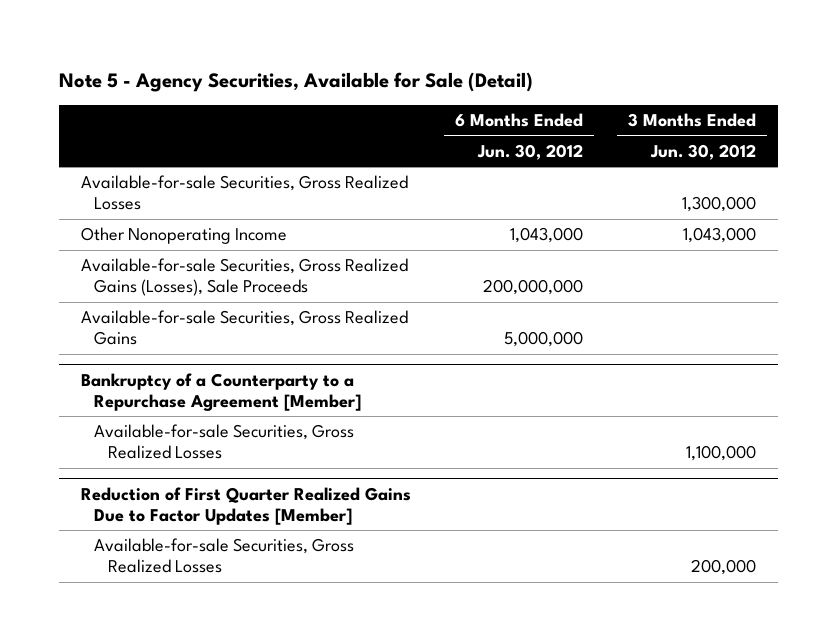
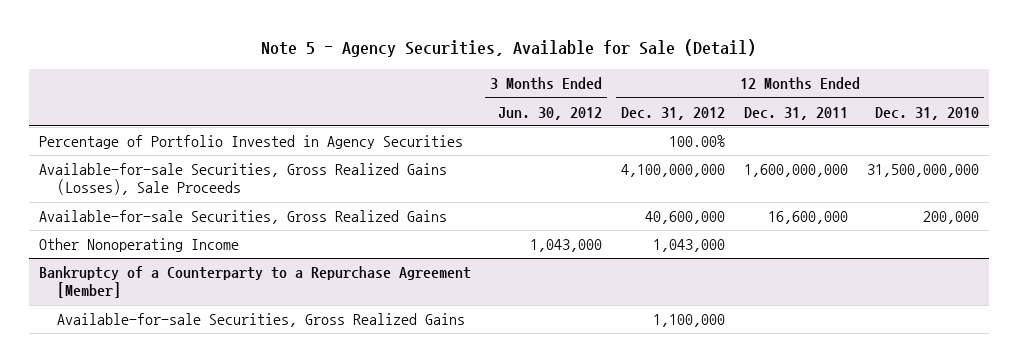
- | 6 Months Ended Jun. 30, 2012 | 3 Months Ended Jun. 30, 2012
+ | 3 Months Ended Jun. 30, 2012 | 12 Months Ended Dec. 31, 2012 | 12 Months Ended Dec. 31, 2011 | 12 Months Ended Dec. 31, 2010
- Available-for-sale Securities, Gross Realized Losses | | 1,300,000
+ Percentage of Portfolio Invested in Agency Securities | | 100.00% | |
moved down: Other Nonoperating Income | 1,043,000 | 1,043,000 | |
@ Bankruptcy of a Counterparty to a Repurchase Agreement [Member]
- Available-for-sale Securities, Gross Realized Losses | | 1,100,000
- Reduction of First Quarter Realized Gains Due to Factor Updates [Member]
- Available-for-sale Securities, Gross Realized Losses | | 200,000
@ Bankruptcy of a Counterparty to a Repurchase Agreement [Member]
+ Available-for-sale Securities, Gross Realized Gains | | 1,100,000 | |

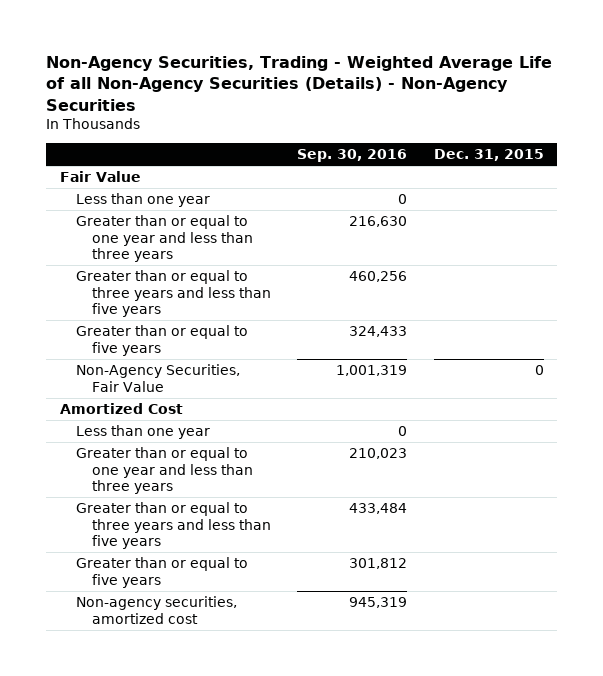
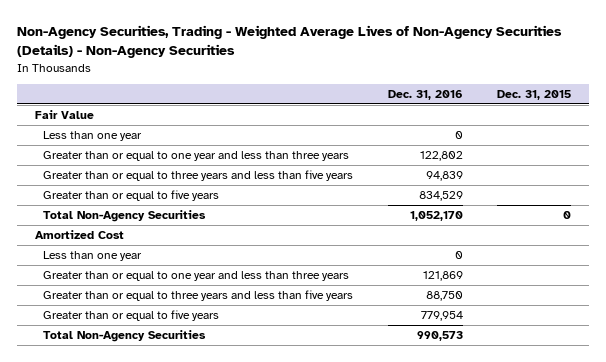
- Non-Agency Securities, Trading - Weighted Average Life of all Non-Agency Securities (Details) - Non-Agency Securities
+ Non-Agency Securities, Trading - Weighted Average Lives of Non-Agency Securities (Details) - Non-Agency Securities
- | Sep. 30, 2016 | Dec. 31, 2015
+ | Dec. 31, 2016 | Dec. 31, 2015
- Non-Agency Securities, Fair Value | 1,001,319 | 0
+ Total Non-Agency Securities | 1,052,170 | 0
- Non-agency securities, amortized cost | 945,319 |
+ Total Non-Agency Securities | 990,573 |

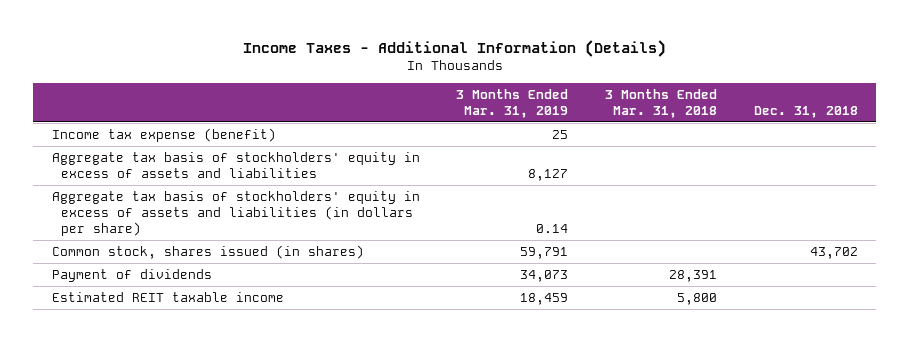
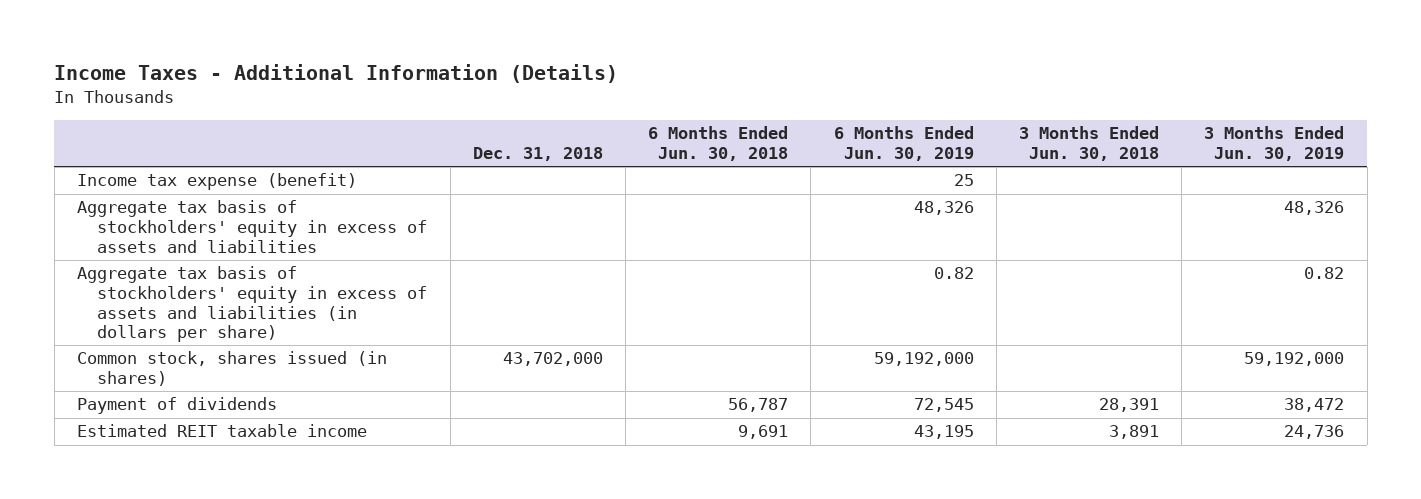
- | 3 Months Ended Mar. 31, 2019 | 3 Months Ended Mar. 31, 2018 | Dec. 31, 2018
+ | Dec. 31, 2018 | 6 Months Ended Jun. 30, 2018 | 6 Months Ended Jun. 30, 2019 | 3 Months Ended Jun. 30, 2018 | 3 Months Ended Jun. 30, 2019
- Common stock, shares issued (in shares) | 59,791 | | 43,702
+ Common stock, shares issued (in shares) | 43,702,000 | | 59,192,000 | | 59,192,000

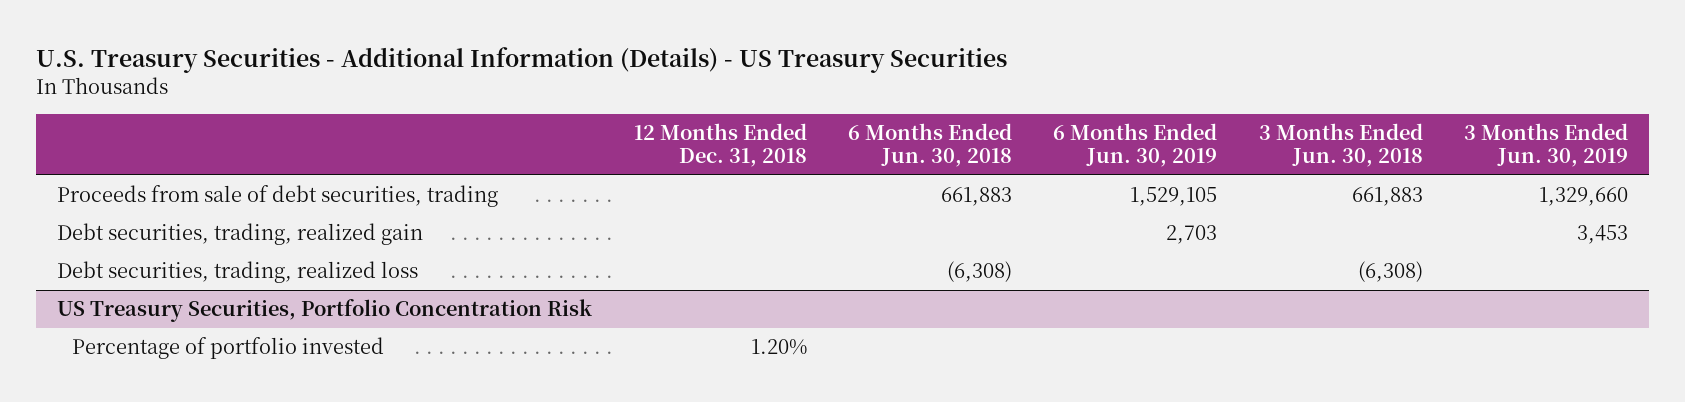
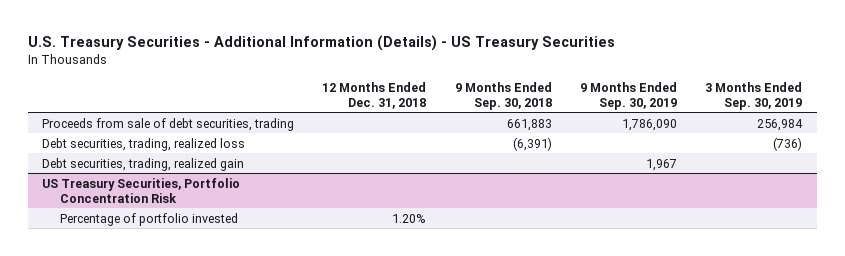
- | 12 Months Ended Dec. 31, 2018 | 6 Months Ended Jun. 30, 2018 | 6 Months Ended Jun. 30, 2019 | 3 Months Ended Jun. 30, 2018 | 3 Months Ended Jun. 30, 2019
+ | 12 Months Ended Dec. 31, 2018 | 9 Months Ended Sep. 30, 2018 | 9 Months Ended Sep. 30, 2019 | 3 Months Ended Sep. 30, 2019
moved down: Debt securities, trading, realized gain | | | 1,967 |

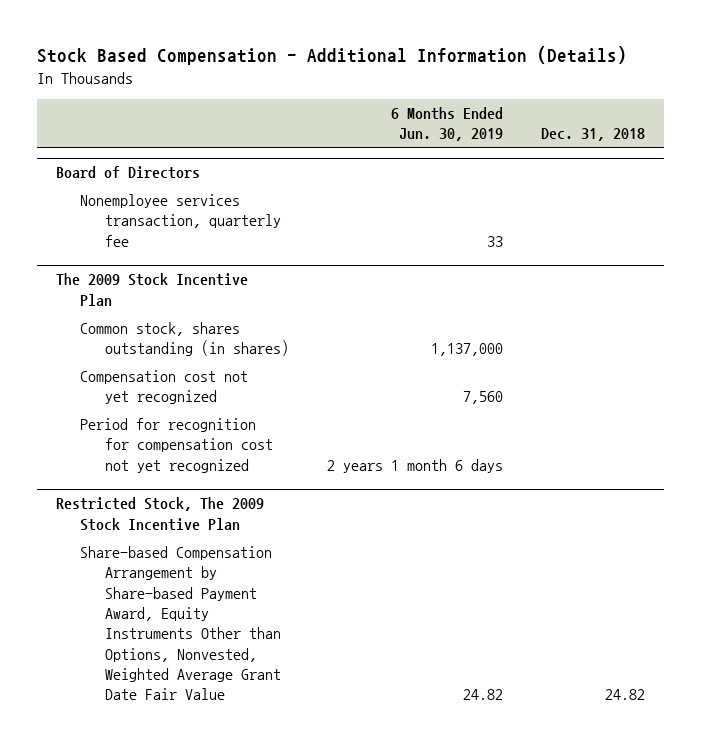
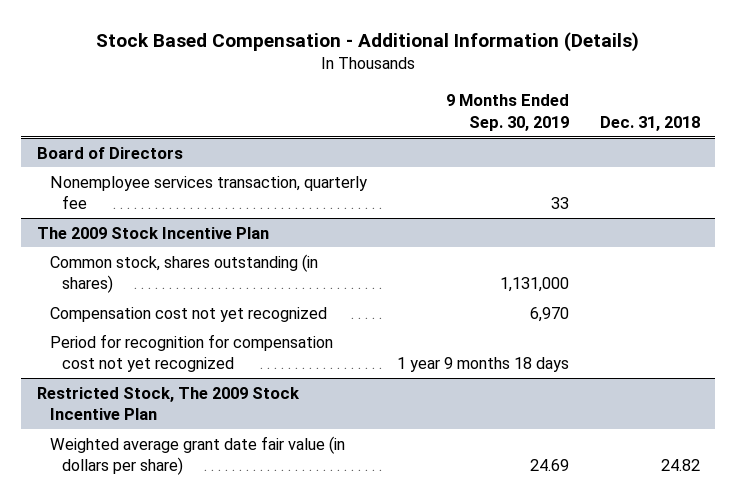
- | 6 Months Ended Jun. 30, 2019 | Dec. 31, 2018
+ | 9 Months Ended Sep. 30, 2019 | Dec. 31, 2018
@ Restricted Stock, The 2009 Stock Incentive Plan
- Share-based Compensation Arrangement by Share-based Payment Award, Equity Instruments Other than Options, Nonvested, Weighted Average Grant Date Fair Value | 24.82 | 24.82
+ Weighted average grant date fair value (in dollars per share) | 24.69 | 24.82

